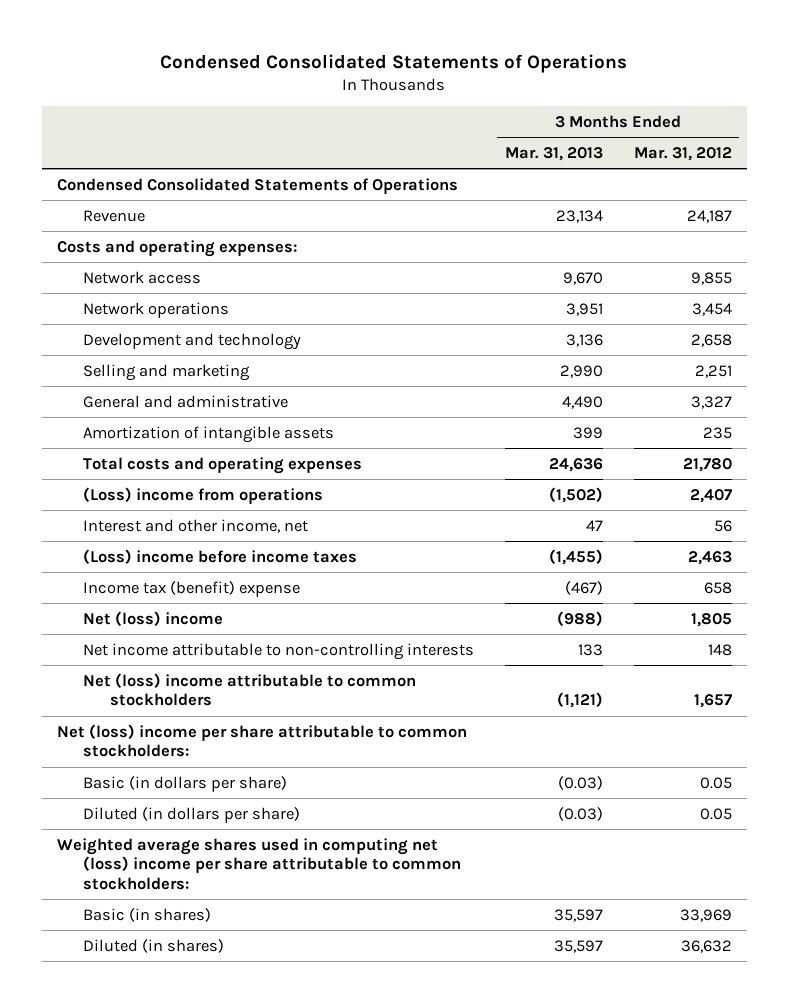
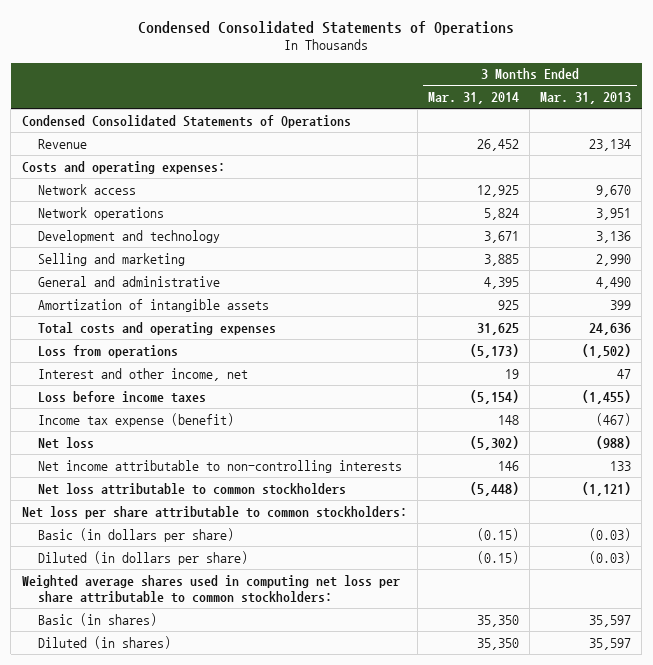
- | 3 Months Ended Mar. 31, 2013 | 3 Months Ended Mar. 31, 2012
+ | 3 Months Ended Mar. 31, 2014 | 3 Months Ended Mar. 31, 2013
- (Loss) income from operations | (1,502) | 2,407
+ Loss from operations | (5,173) | (1,502)
- (Loss) income before income taxes | (1,455) | 2,463
- Income tax (benefit) expense | (467) | 658
- Net (loss) income | (988) | 1,805
+ Loss before income taxes | (5,154) | (1,455)
+ Income tax expense (benefit) | 148 | (467)
+ Net loss | (5,302) | (988)
- Net (loss) income attributable to common stockholders | (1,121) | 1,657
- Net (loss) income per share attributable to common stockholders:
+ Net loss attributable to common stockholders | (5,448) | (1,121)
+ Net loss per share attributable to common stockholders:
- Weighted average shares used in computing net (loss) income per share attributable to common stockholders:
+ Weighted average shares used in computing net loss per share attributable to common stockholders:

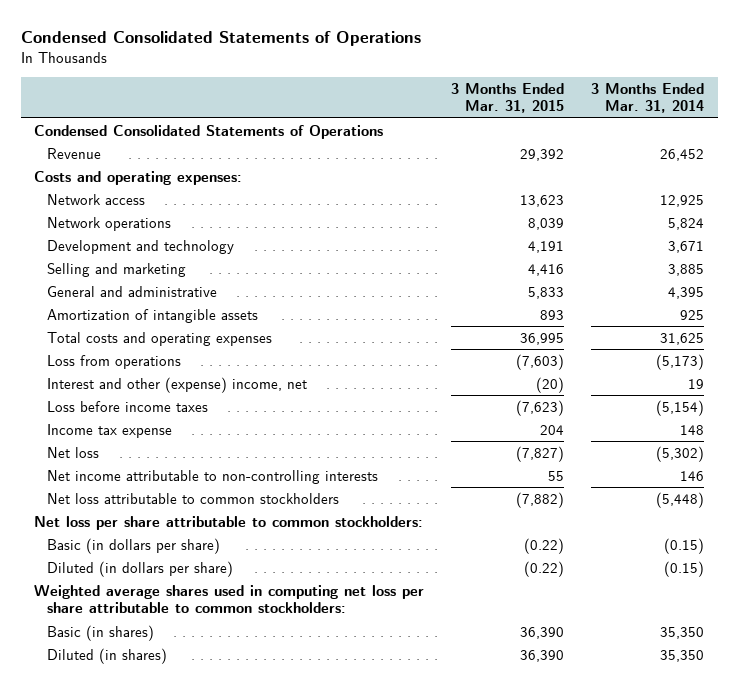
- | 3 Months Ended Mar. 31, 2014 | 3 Months Ended Mar. 31, 2013
+ | 3 Months Ended Mar. 31, 2015 | 3 Months Ended Mar. 31, 2014
- Interest and other income, net | 19 | 47
+ Interest and other (expense) income, net | (20) | 19
- Income tax expense (benefit) | 148 | (467)
+ Income tax expense | 204 | 148

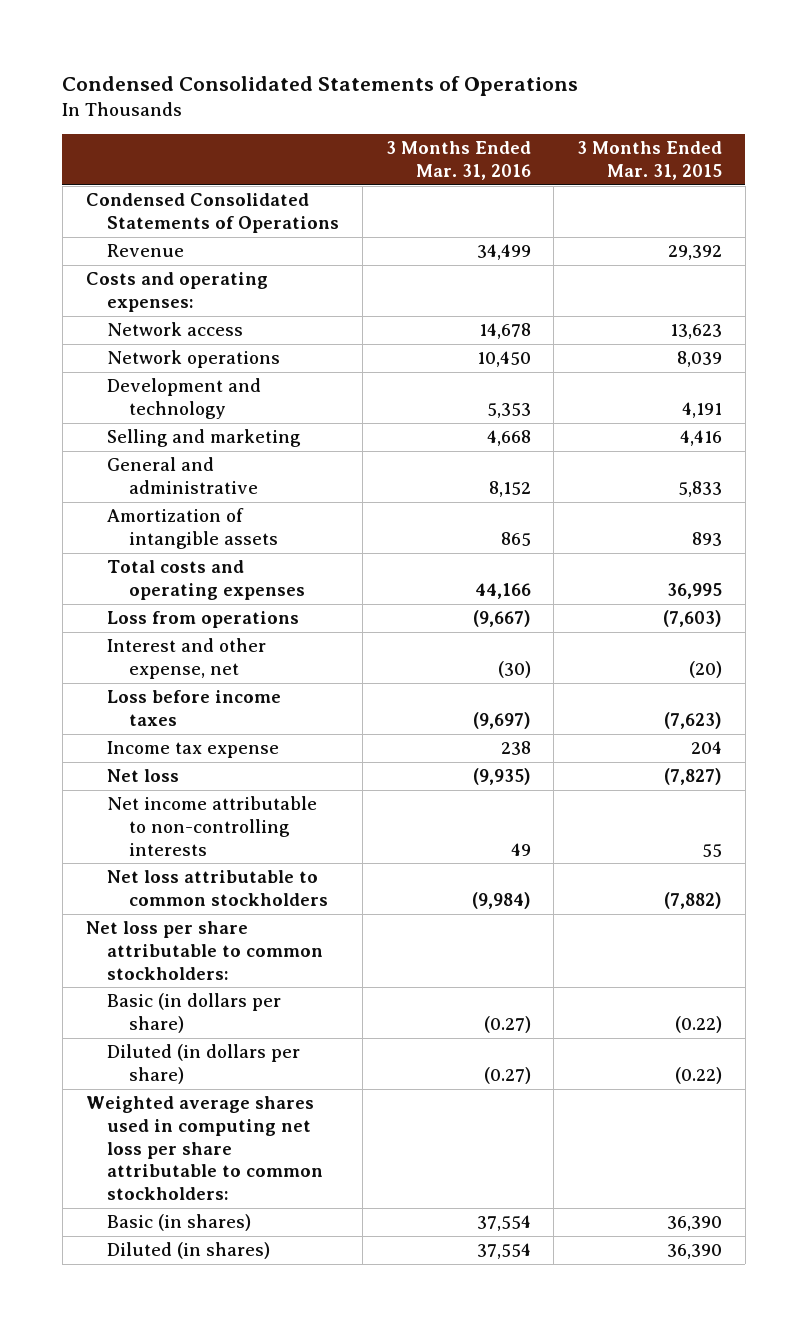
- | 3 Months Ended Mar. 31, 2015 | 3 Months Ended Mar. 31, 2014
+ | 3 Months Ended Mar. 31, 2016 | 3 Months Ended Mar. 31, 2015
- Interest and other (expense) income, net | (20) | 19
+ Interest and other expense, net | (30) | (20)

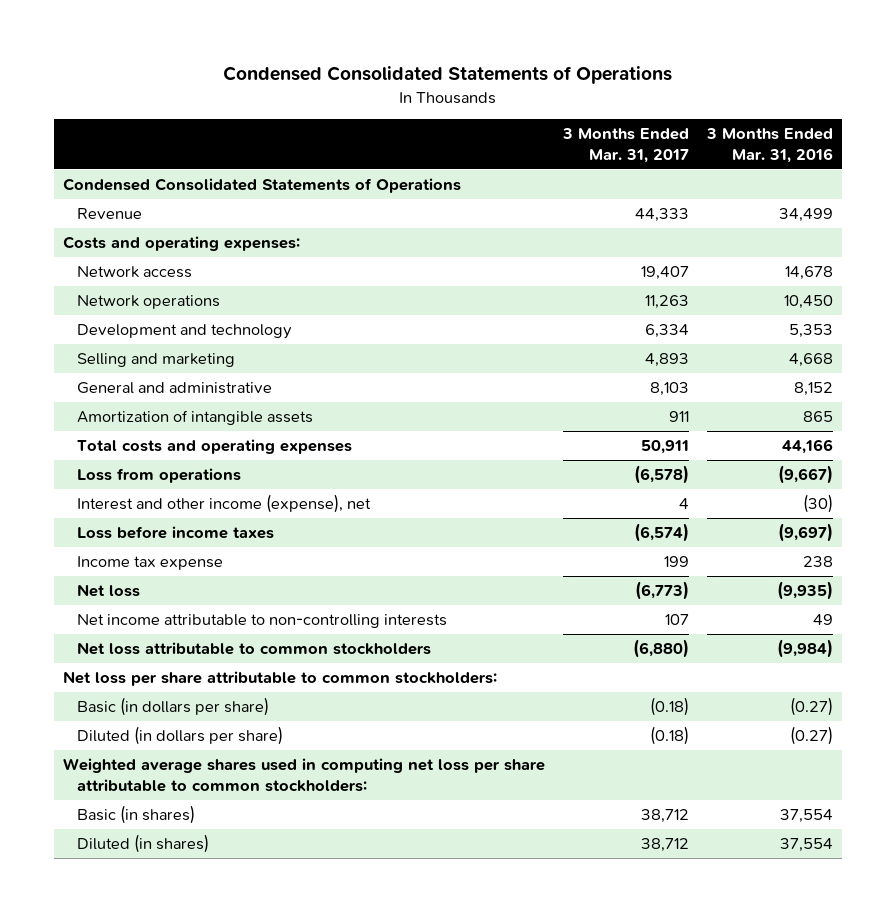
- | 3 Months Ended Mar. 31, 2016 | 3 Months Ended Mar. 31, 2015
+ | 3 Months Ended Mar. 31, 2017 | 3 Months Ended Mar. 31, 2016
- Interest and other expense, net | (30) | (20)
+ Interest and other income (expense), net | 4 | (30)

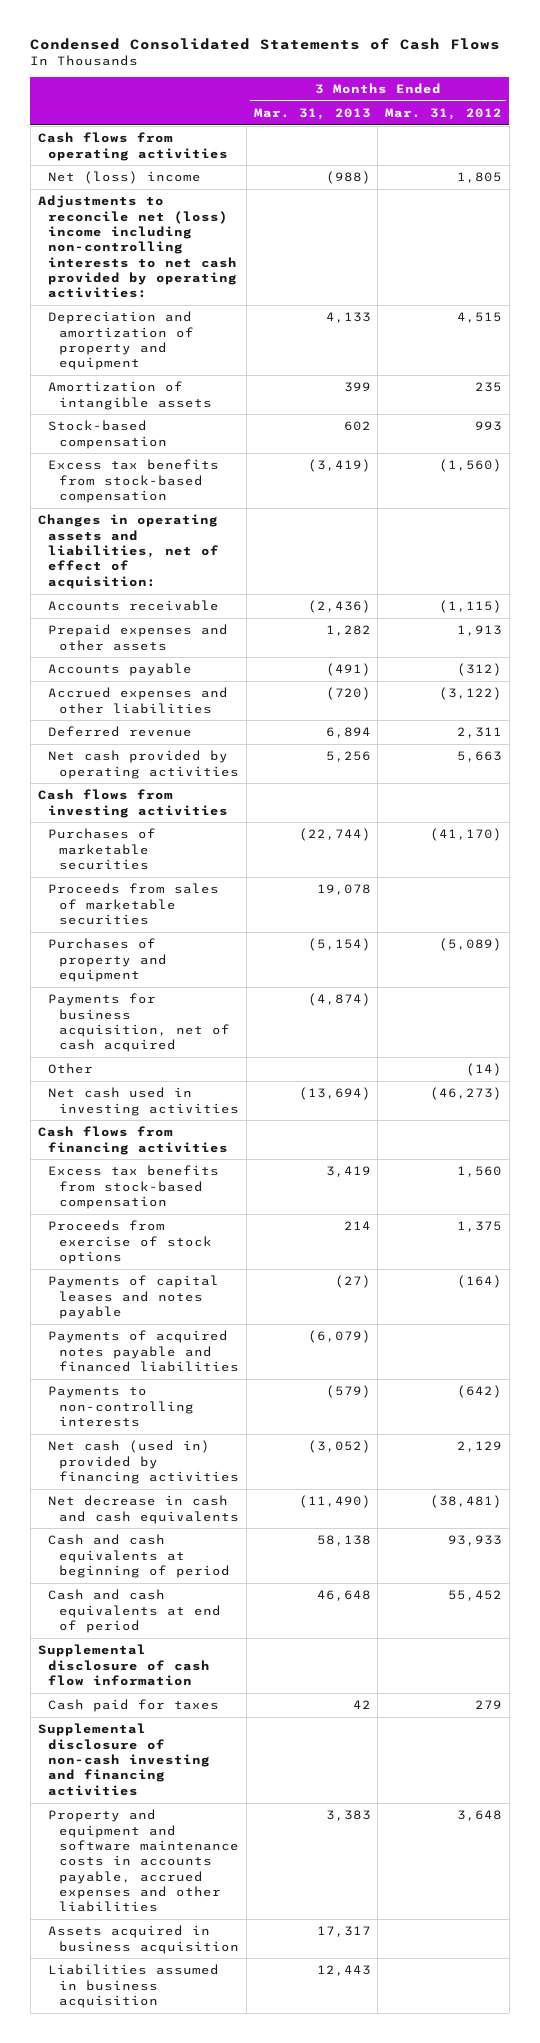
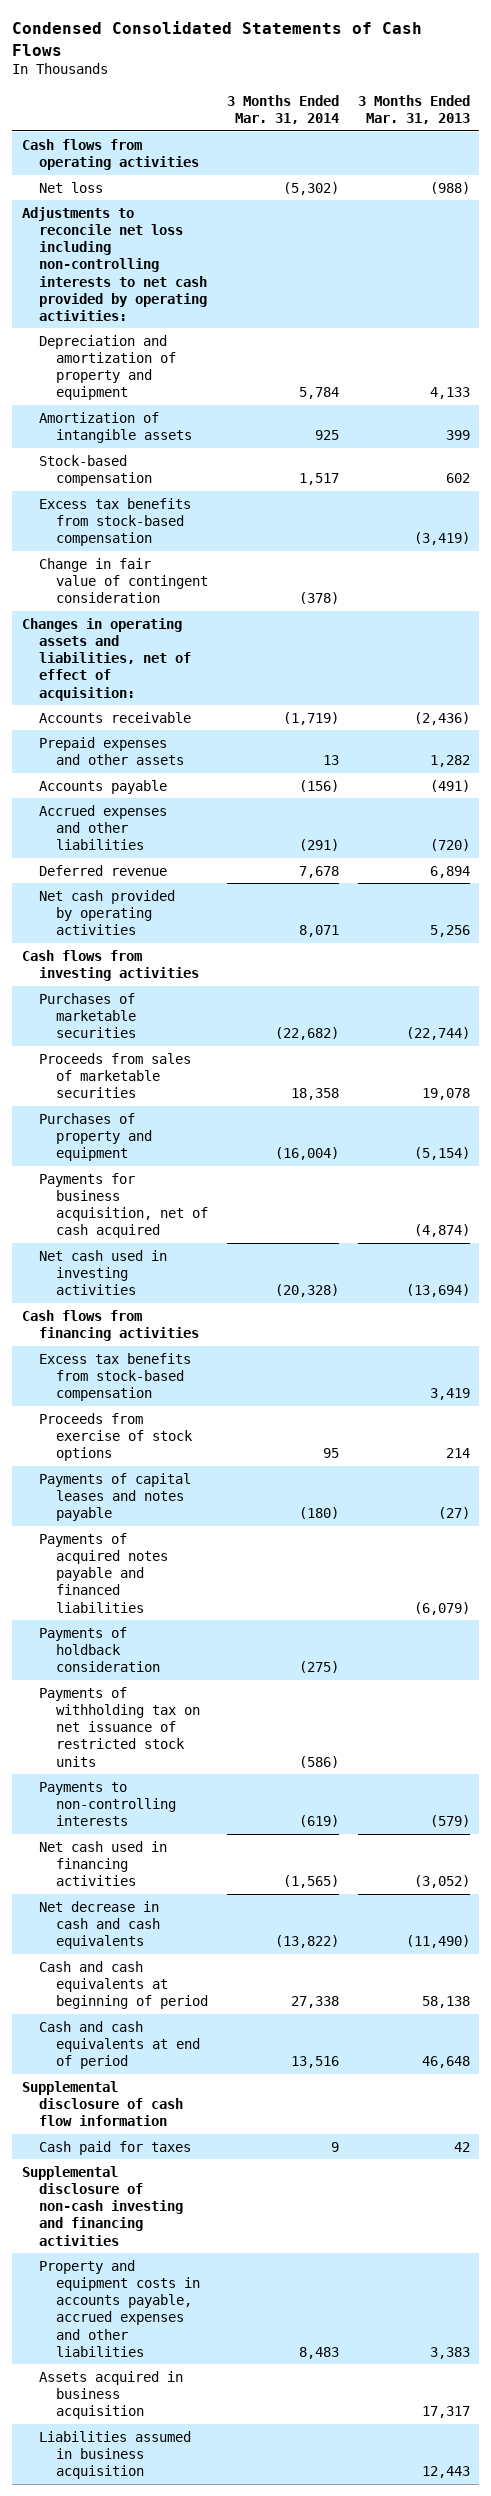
- | 3 Months Ended Mar. 31, 2013 | 3 Months Ended Mar. 31, 2012
+ | 3 Months Ended Mar. 31, 2014 | 3 Months Ended Mar. 31, 2013
- Net (loss) income | (988) | 1,805
- Adjustments to reconcile net (loss) income including non-controlling interests to net cash provided by operating activities:
+ Net loss | (5,302) | (988)
+ Adjustments to reconcile net loss including non-controlling interests to net cash provided by operating activities:
+ Change in fair value of contingent consideration | (378) |
- Other | | (14)
+ Payments of holdback consideration | (275) |
+ Payments of withholding tax on net issuance of restricted stock units | (586) |
- Net cash (used in) provided by financing activities | (3,052) | 2,129
+ Net cash used in financing activities | (1,565) | (3,052)
- Property and equipment and software maintenance costs in accounts payable, accrued expenses and other liabilities | 3,383 | 3,648
+ Property and equipment costs in accounts payable, accrued expenses and other liabilities | 8,483 | 3,383

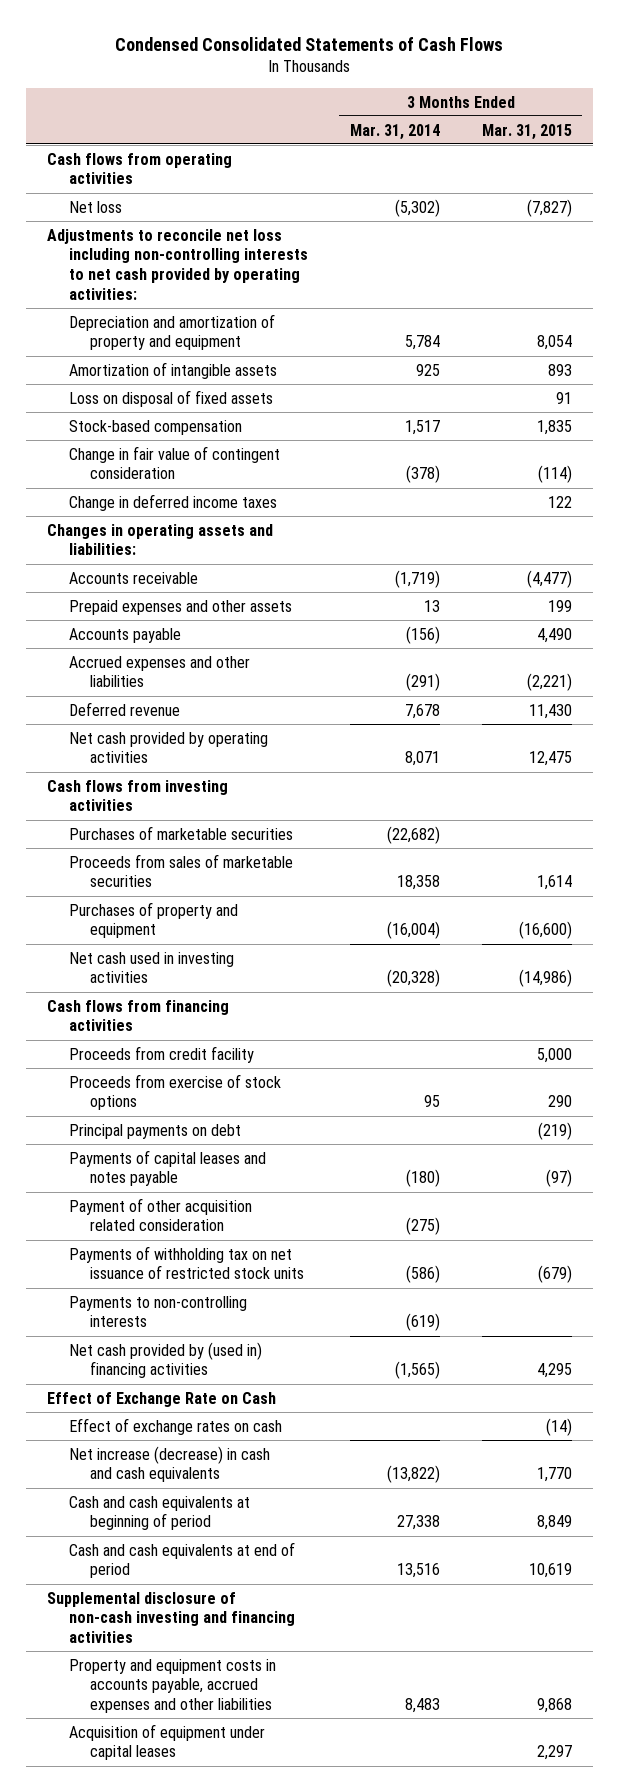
- | 3 Months Ended Mar. 31, 2014 | 3 Months Ended Mar. 31, 2013
+ | 3 Months Ended Mar. 31, 2014 | 3 Months Ended Mar. 31, 2015
+ Loss on disposal of fixed assets | | 91
- Excess tax benefits from stock-based compensation | | (3,419)
- Changes in operating assets and liabilities, net of effect of acquisition:
+ Change in deferred income taxes | | 122
+ Changes in operating assets and liabilities:
- Payments for business acquisition, net of cash acquired | | (4,874)
- Excess tax benefits from stock-based compensation | | 3,419
+ Proceeds from credit facility | | 5,000
+ Principal payments on debt | | (219)
- Payments of acquired notes payable and financed liabilities | | (6,079)
- Payments of holdback consideration | (275) |
+ Payment of other acquisition related consideration | (275) |
- Net cash used in financing activities | (1,565) | (3,052)
- Net decrease in cash and cash equivalents | (13,822) | (11,490)
+ Net cash provided by (used in) financing activities | (1,565) | 4,295
+ Effect of Exchange Rate on Cash
+ Effect of exchange rates on cash | | (14)
+ Net increase (decrease) in cash and cash equivalents | (13,822) | 1,770
- Supplemental disclosure of cash flow information
- Cash paid for taxes | 9 | 42
- Assets acquired in business acquisition | | 17,317
- Liabilities assumed in business acquisition | | 12,443
+ Acquisition of equipment under capital leases | | 2,297

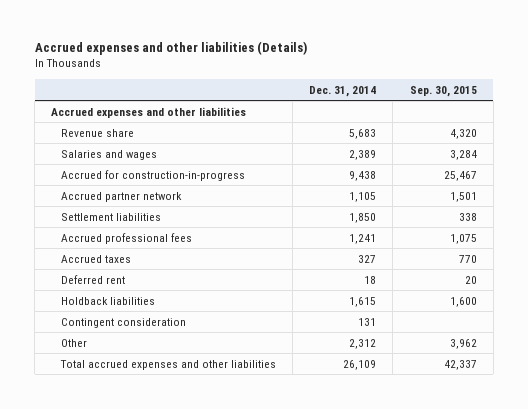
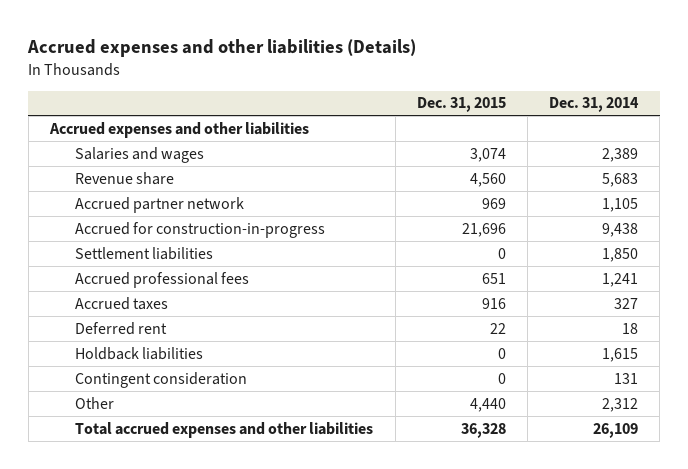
- | Dec. 31, 2014 | Sep. 30, 2015
+ | Dec. 31, 2015 | Dec. 31, 2014
moved down: Revenue share | 4,560 | 5,683
moved down: Accrued for construction-in-progress | 21,696 | 9,438

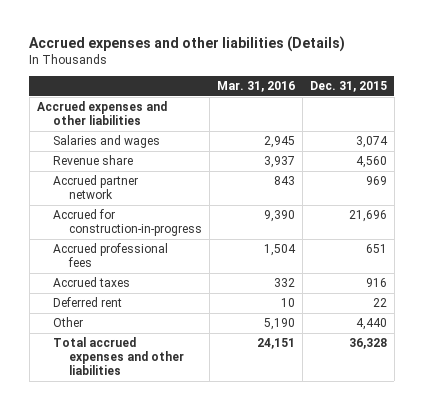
- | Dec. 31, 2015 | Dec. 31, 2014
+ | Mar. 31, 2016 | Dec. 31, 2015
- Settlement liabilities | 0 | 1,850
- Holdback liabilities | 0 | 1,615
- Contingent consideration | 0 | 131

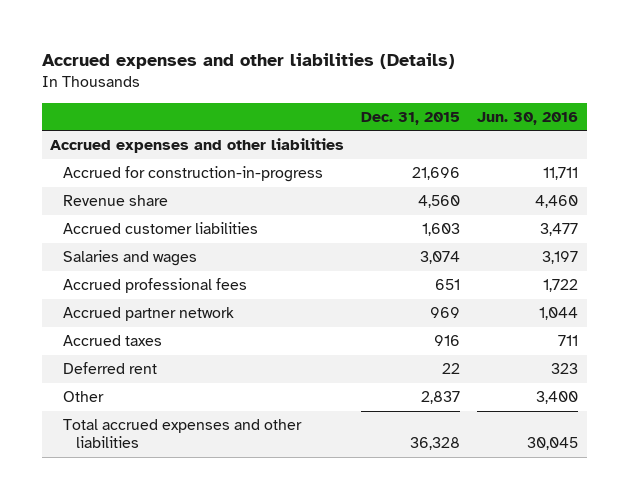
- | Mar. 31, 2016 | Dec. 31, 2015
+ | Dec. 31, 2015 | Jun. 30, 2016
moved down: Revenue share | 4,560 | 4,460
+ Accrued customer liabilities | 1,603 | 3,477
moved down: Salaries and wages | 3,074 | 3,197
moved down: Accrued partner network | 969 | 1,044
- Other | 5,190 | 4,440
+ Other | 2,837 | 3,400

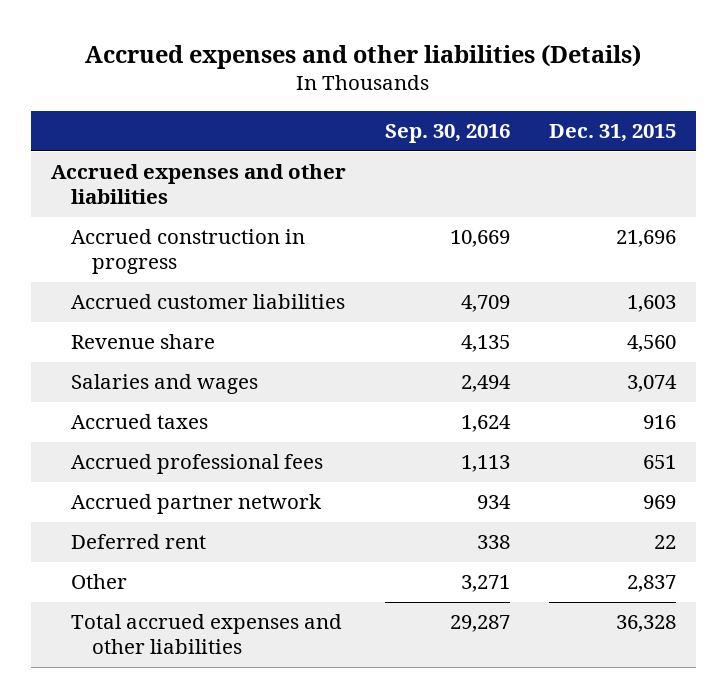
- | Dec. 31, 2015 | Jun. 30, 2016
+ | Sep. 30, 2016 | Dec. 31, 2015
- Accrued for construction-in-progress | 21,696 | 11,711
+ Accrued construction in progress | 10,669 | 21,696
moved down: Revenue share | 4,135 | 4,560
moved up: Accrued taxes | 1,624 | 916

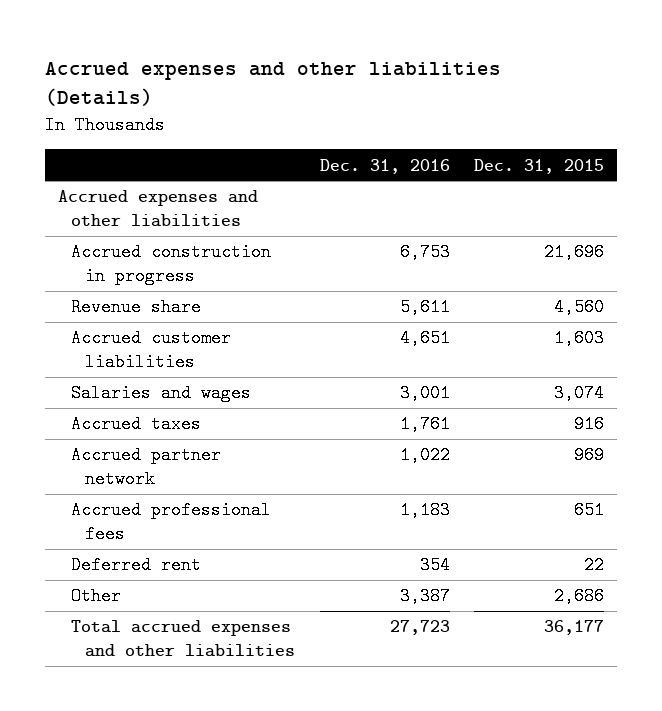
- | Sep. 30, 2016 | Dec. 31, 2015
+ | Dec. 31, 2016 | Dec. 31, 2015
moved down: Accrued customer liabilities | 4,651 | 1,603
moved down: Accrued professional fees | 1,183 | 651
- Other | 3,271 | 2,837
- Total accrued expenses and other liabilities | 29,287 | 36,328
+ Other | 3,387 | 2,686
+ Total accrued expenses and other liabilities | 27,723 | 36,177

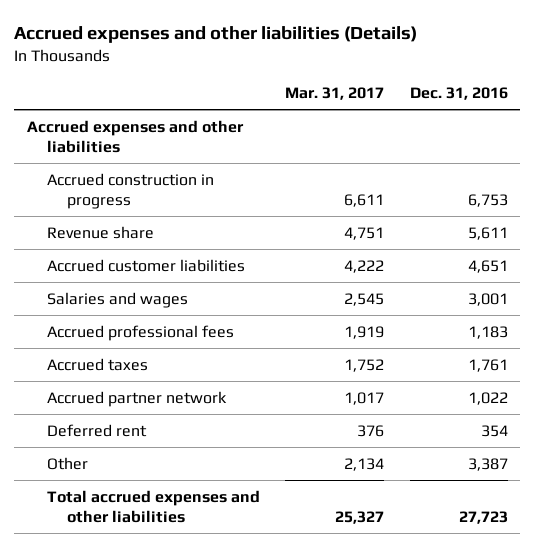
- | Dec. 31, 2016 | Dec. 31, 2015
+ | Mar. 31, 2017 | Dec. 31, 2016
moved up: Accrued professional fees | 1,919 | 1,183

